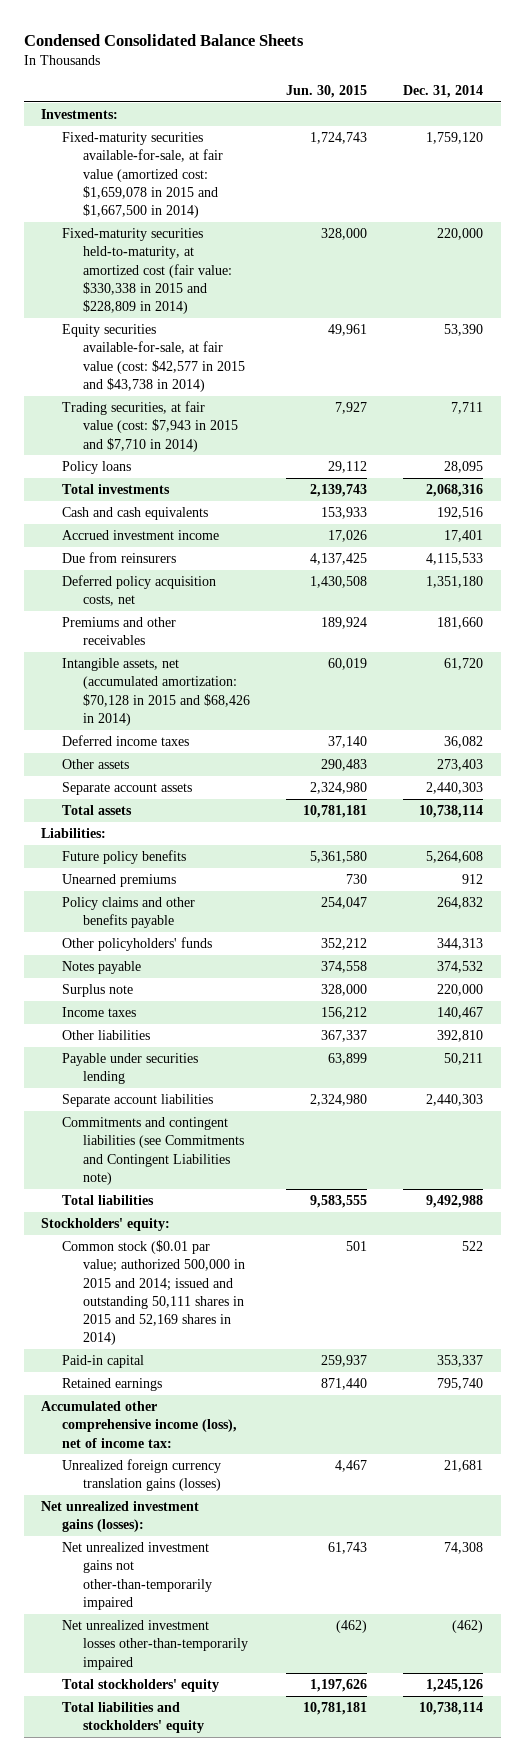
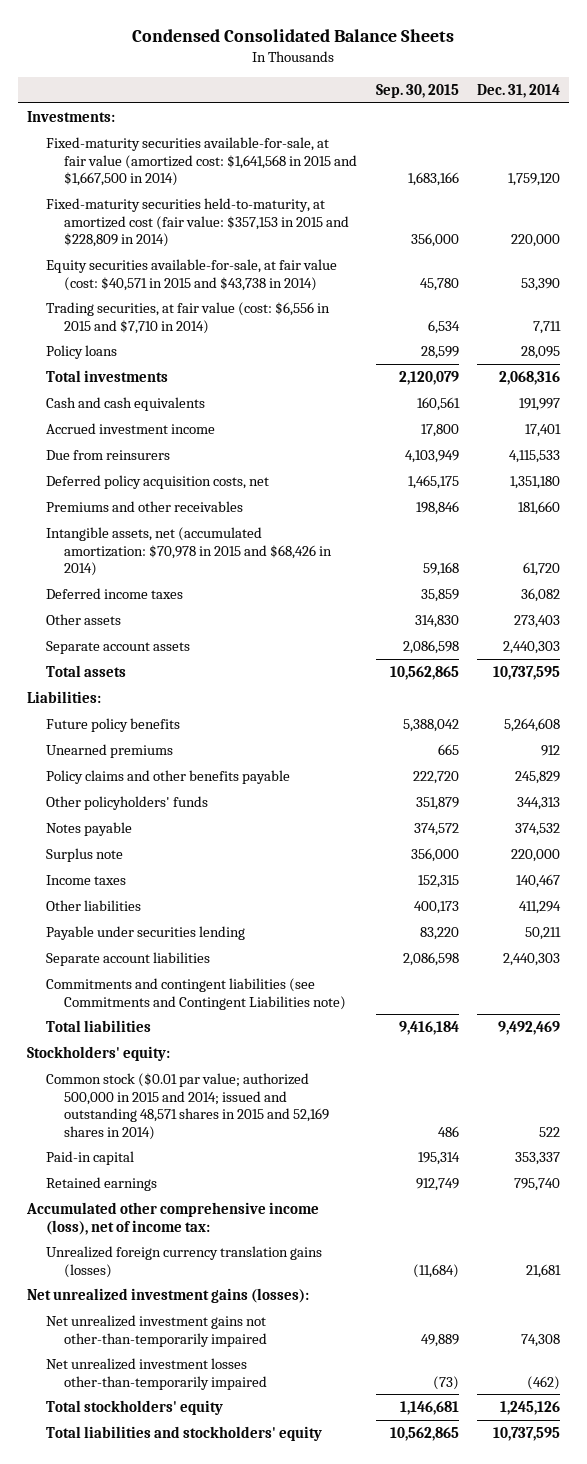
- | Jun. 30, 2015 | Dec. 31, 2014
+ | Sep. 30, 2015 | Dec. 31, 2014
- Fixed-maturity securities available-for-sale, at fair value (amortized cost: $1,659,078 in 2015 and $1,667,500 in 2014) | 1,724,743 | 1,759,120
- Fixed-maturity securities held-to-maturity, at amortized cost (fair value: $330,338 in 2015 and $228,809 in 2014) | 328,000 | 220,000
- Equity securities available-for-sale, at fair value (cost: $42,577 in 2015 and $43,738 in 2014) | 49,961 | 53,390
- Trading securities, at fair value (cost: $7,943 in 2015 and $7,710 in 2014) | 7,927 | 7,711
+ Fixed-maturity securities available-for-sale, at fair value (amortized cost: $1,641,568 in 2015 and $1,667,500 in 2014) | 1,683,166 | 1,759,120
+ Fixed-maturity securities held-to-maturity, at amortized cost (fair value: $357,153 in 2015 and $228,809 in 2014) | 356,000 | 220,000
+ Equity securities available-for-sale, at fair value (cost: $40,571 in 2015 and $43,738 in 2014) | 45,780 | 53,390
+ Trading securities, at fair value (cost: $6,556 in 2015 and $7,710 in 2014) | 6,534 | 7,711
- Cash and cash equivalents | 153,933 | 192,516
+ Cash and cash equivalents | 160,561 | 191,997
- Intangible assets, net (accumulated amortization: $70,128 in 2015 and $68,426 in 2014) | 60,019 | 61,720
+ Intangible assets, net (accumulated amortization: $70,978 in 2015 and $68,426 in 2014) | 59,168 | 61,720
- Total assets | 10,781,181 | 10,738,114
+ Total assets | 10,562,865 | 10,737,595
- Policy claims and other benefits payable | 254,047 | 264,832
+ Policy claims and other benefits payable | 222,720 | 245,829
- Other liabilities | 367,337 | 392,810
+ Other liabilities | 400,173 | 411,294
- Total liabilities | 9,583,555 | 9,492,988
+ Total liabilities | 9,416,184 | 9,492,469
- Common stock ($0.01 par value; authorized 500,000 in 2015 and 2014; issued and outstanding 50,111 shares in 2015 and 52,169 shares in 2014) | 501 | 522
+ Common stock ($0.01 par value; authorized 500,000 in 2015 and 2014; issued and outstanding 48,571 shares in 2015 and 52,169 shares in 2014) | 486 | 522
- Total liabilities and stockholders' equity | 10,781,181 | 10,738,114
+ Total liabilities and stockholders' equity | 10,562,865 | 10,737,595

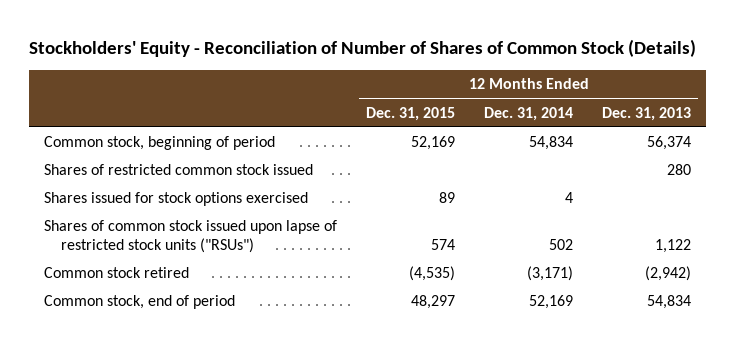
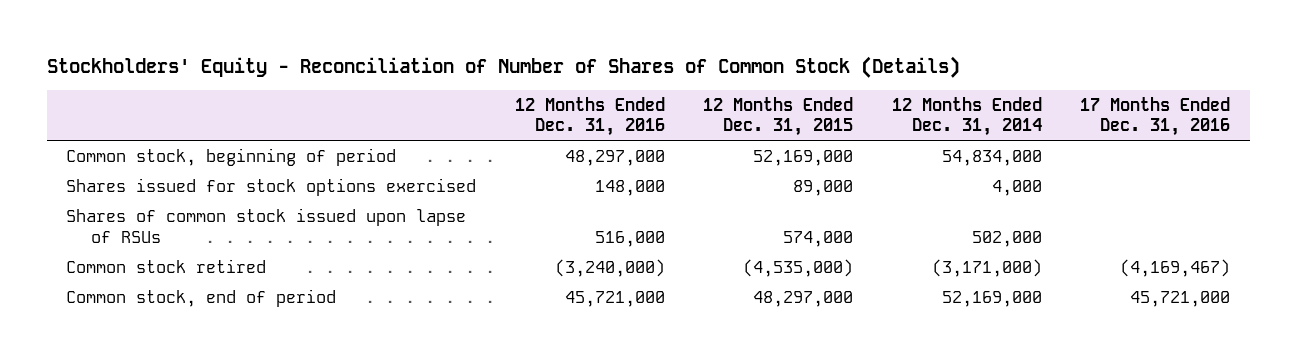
- | 12 Months Ended Dec. 31, 2015 | 12 Months Ended Dec. 31, 2014 | 12 Months Ended Dec. 31, 2013
+ | 12 Months Ended Dec. 31, 2016 | 12 Months Ended Dec. 31, 2015 | 12 Months Ended Dec. 31, 2014 | 17 Months Ended Dec. 31, 2016
- Common stock, beginning of period | 52,169 | 54,834 | 56,374
- Shares of restricted common stock issued | | | 280
- Shares issued for stock options exercised | 89 | 4 |
- Shares of common stock issued upon lapse of restricted stock units ("RSUs") | 574 | 502 | 1,122
- Common stock retired | (4,535) | (3,171) | (2,942)
- Common stock, end of period | 48,297 | 52,169 | 54,834
+ Common stock, beginning of period | 48,297,000 | 52,169,000 | 54,834,000 |
+ Shares issued for stock options exercised | 148,000 | 89,000 | 4,000 |
+ Shares of common stock issued upon lapse of RSUs | 516,000 | 574,000 | 502,000 |
+ Common stock retired | (3,240,000) | (4,535,000) | (3,171,000) | (4,169,467)
+ Common stock, end of period | 45,721,000 | 48,297,000 | 52,169,000 | 45,721,000

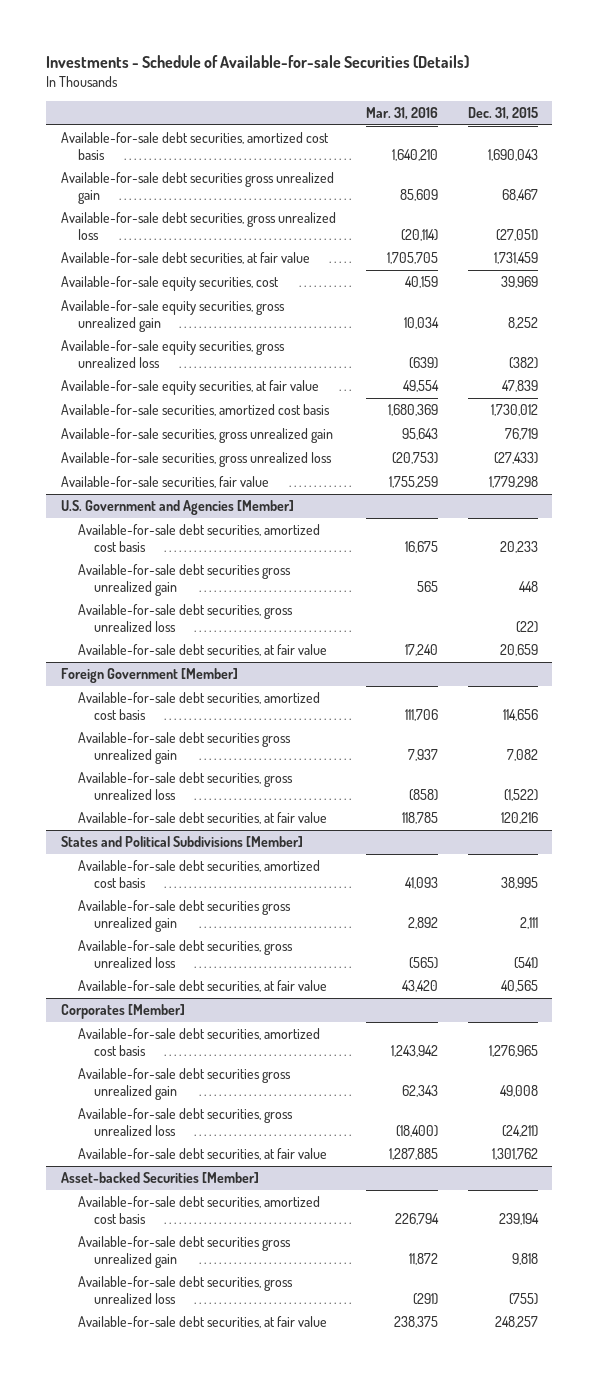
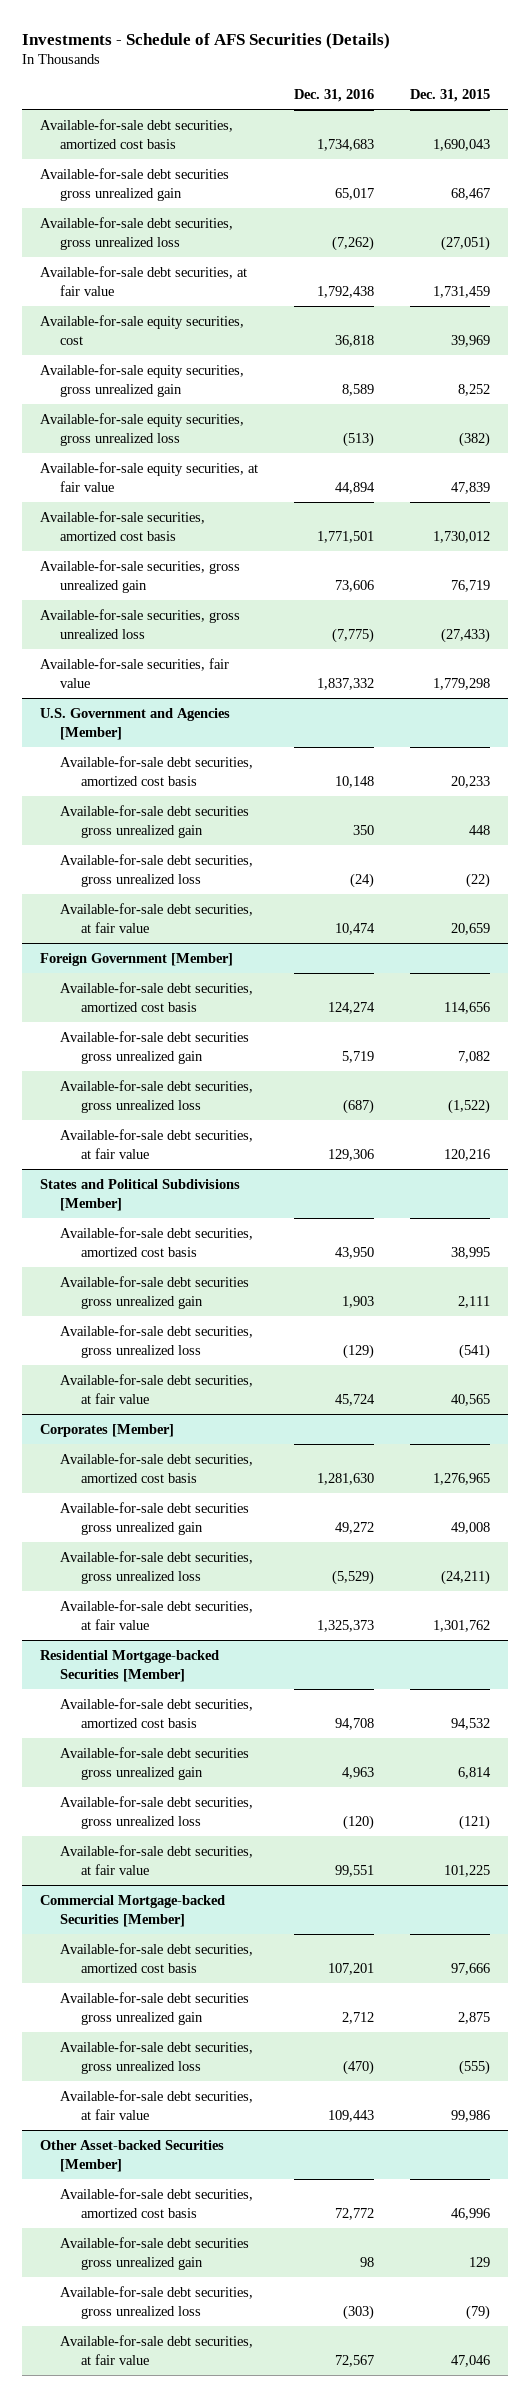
- Investments - Schedule of Available-for-sale Securities (Details)
+ Investments - Schedule of AFS Securities (Details)
- | Mar. 31, 2016 | Dec. 31, 2015
+ | Dec. 31, 2016 | Dec. 31, 2015
- Asset-backed Securities [Member]
- Available-for-sale debt securities, amortized cost basis | 226,794 | 239,194
- Available-for-sale debt securities gross unrealized gain | 11,872 | 9,818
- Available-for-sale debt securities, gross unrealized loss | (291) | (755)
- Available-for-sale debt securities, at fair value | 238,375 | 248,257
+ Residential Mortgage-backed Securities [Member]
+ Available-for-sale debt securities, amortized cost basis | 94,708 | 94,532
+ Available-for-sale debt securities gross unrealized gain | 4,963 | 6,814
+ Available-for-sale debt securities, gross unrealized loss | (120) | (121)
+ Available-for-sale debt securities, at fair value | 99,551 | 101,225
+ Commercial Mortgage-backed Securities [Member]
+ Available-for-sale debt securities, amortized cost basis | 107,201 | 97,666
+ Available-for-sale debt securities gross unrealized gain | 2,712 | 2,875
+ Available-for-sale debt securities, gross unrealized loss | (470) | (555)
+ Available-for-sale debt securities, at fair value | 109,443 | 99,986
+ Other Asset-backed Securities [Member]
+ Available-for-sale debt securities, amortized cost basis | 72,772 | 46,996
+ Available-for-sale debt securities gross unrealized gain | 98 | 129
+ Available-for-sale debt securities, gross unrealized loss | (303) | (79)
+ Available-for-sale debt securities, at fair value | 72,567 | 47,046

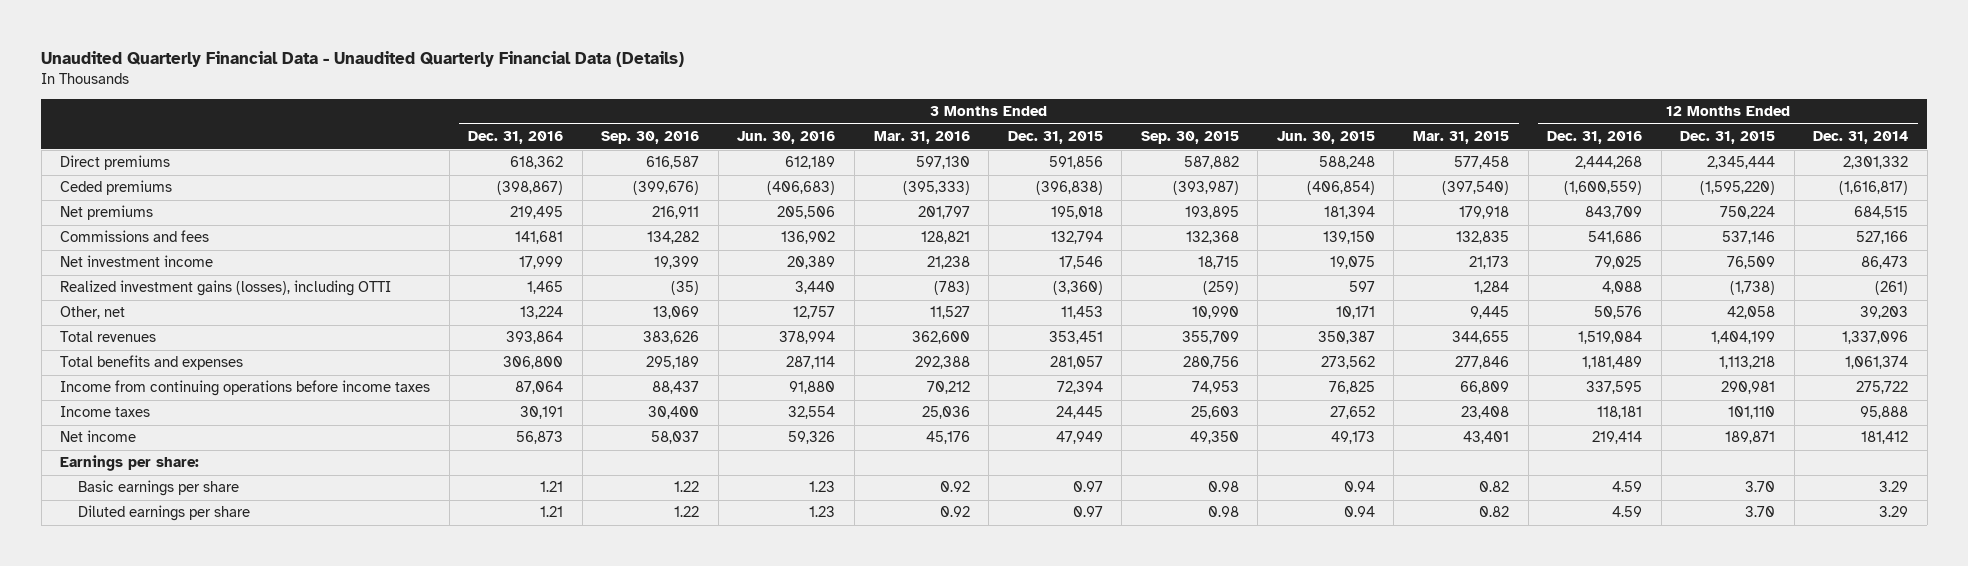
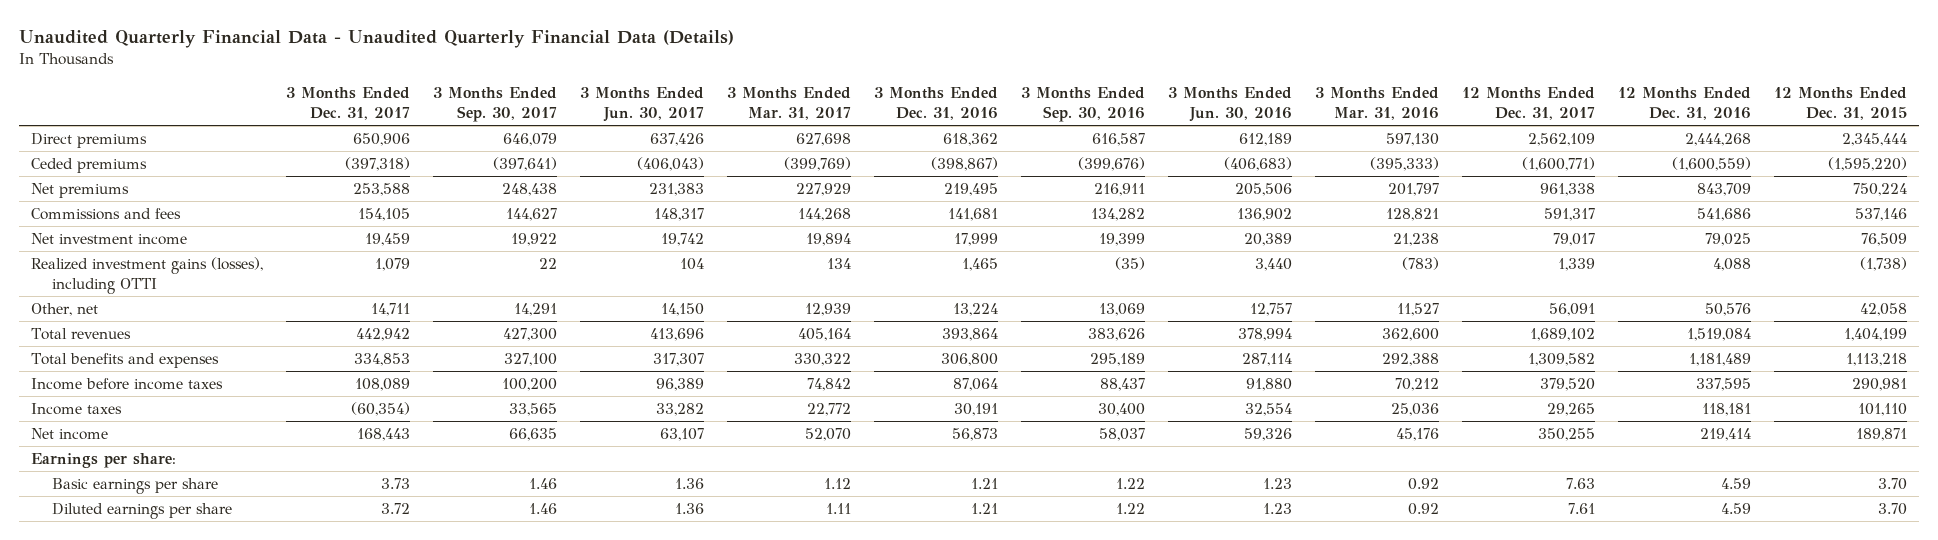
- | 3 Months Ended Dec. 31, 2016 | 3 Months Ended Sep. 30, 2016 | 3 Months Ended Jun. 30, 2016 | 3 Months Ended Mar. 31, 2016 | 3 Months Ended Dec. 31, 2015 | 3 Months Ended Sep. 30, 2015 | 3 Months Ended Jun. 30, 2015 | 3 Months Ended Mar. 31, 2015 | 12 Months Ended Dec. 31, 2016 | 12 Months Ended Dec. 31, 2015 | 12 Months Ended Dec. 31, 2014
+ | 3 Months Ended Dec. 31, 2017 | 3 Months Ended Sep. 30, 2017 | 3 Months Ended Jun. 30, 2017 | 3 Months Ended Mar. 31, 2017 | 3 Months Ended Dec. 31, 2016 | 3 Months Ended Sep. 30, 2016 | 3 Months Ended Jun. 30, 2016 | 3 Months Ended Mar. 31, 2016 | 12 Months Ended Dec. 31, 2017 | 12 Months Ended Dec. 31, 2016 | 12 Months Ended Dec. 31, 2015
- Income from continuing operations before income taxes | 87,064 | 88,437 | 91,880 | 70,212 | 72,394 | 74,953 | 76,825 | 66,809 | 337,595 | 290,981 | 275,722
+ Income before income taxes | 108,089 | 100,200 | 96,389 | 74,842 | 87,064 | 88,437 | 91,880 | 70,212 | 379,520 | 337,595 | 290,981

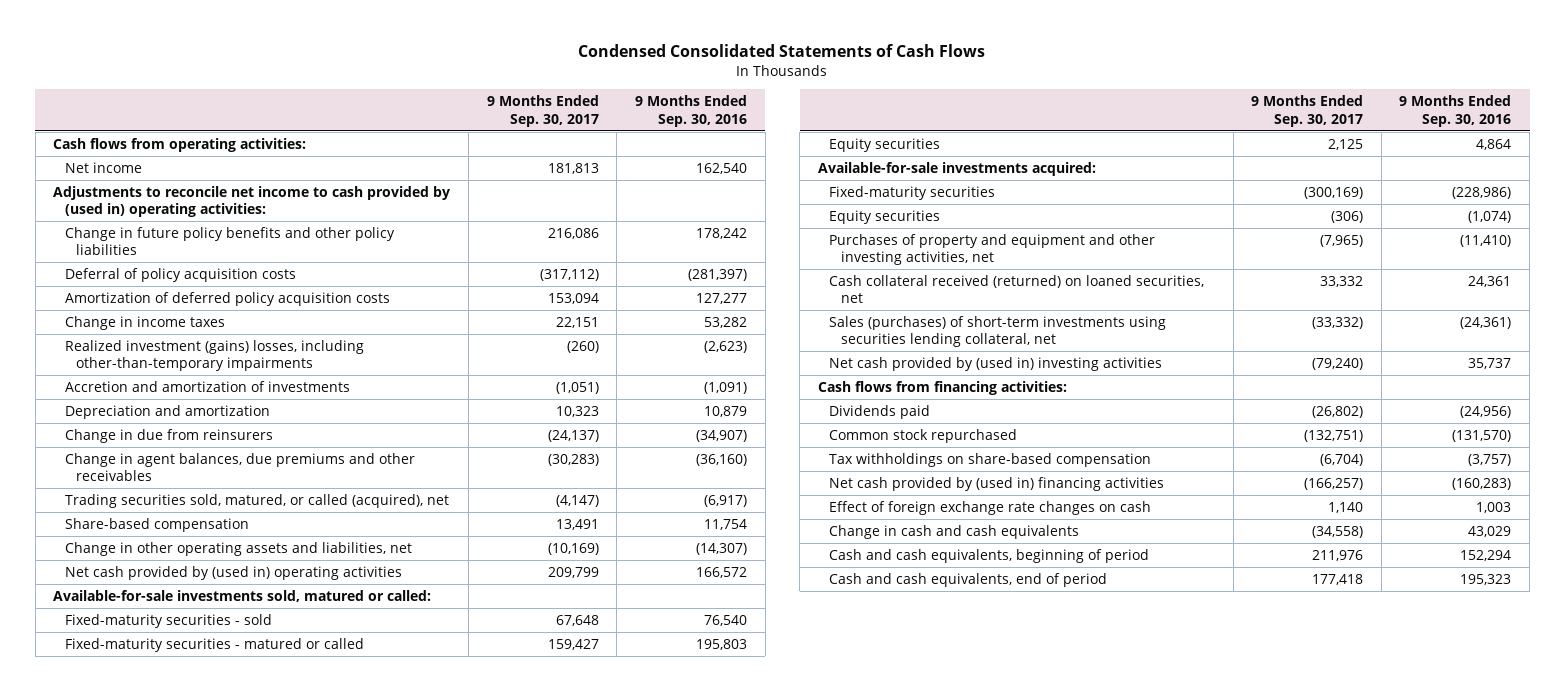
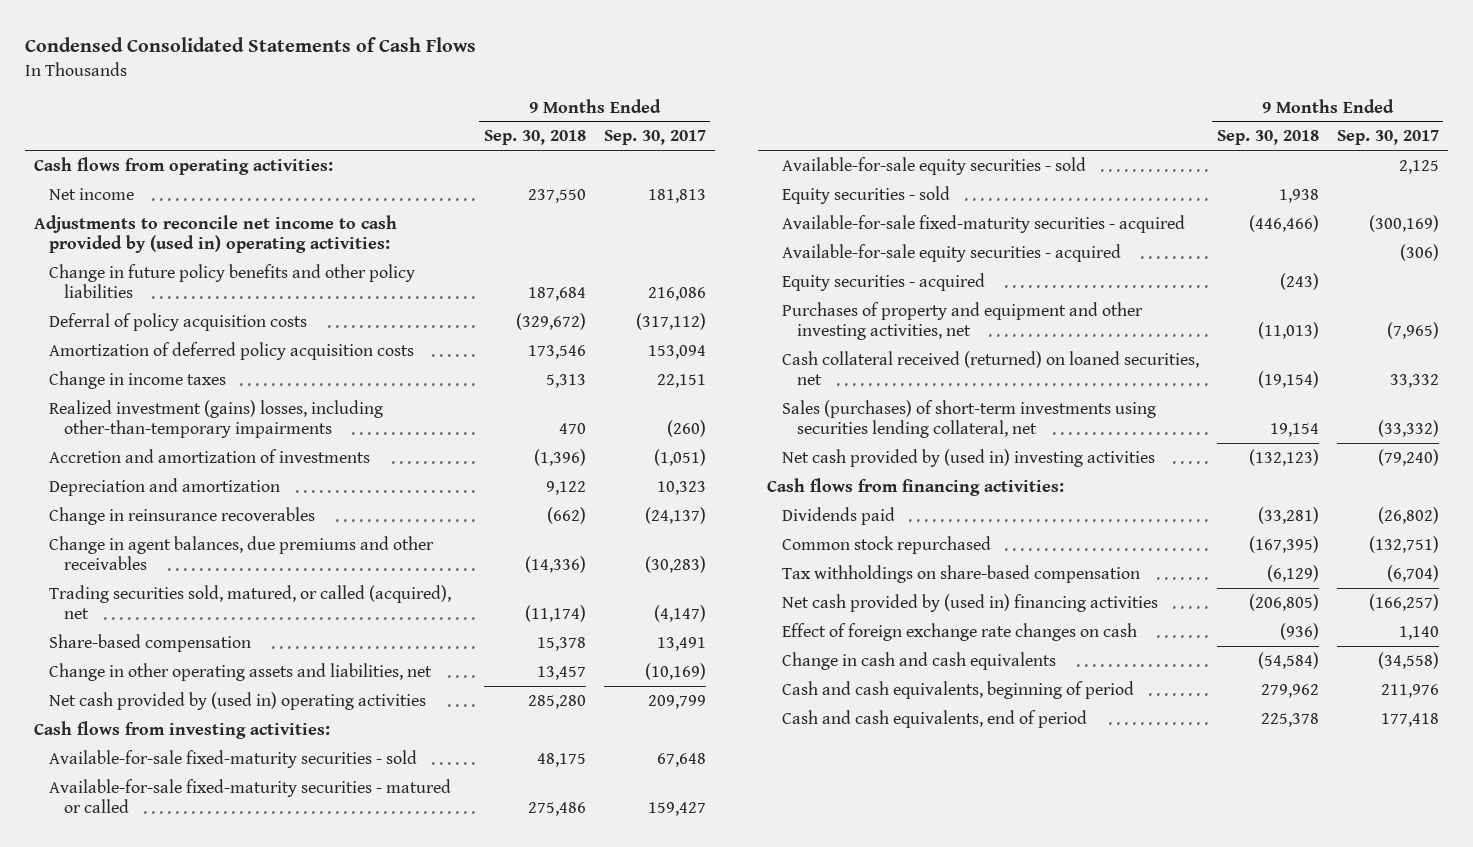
- | 9 Months Ended Sep. 30, 2017 | 9 Months Ended Sep. 30, 2016
+ | 9 Months Ended Sep. 30, 2018 | 9 Months Ended Sep. 30, 2017
- Change in due from reinsurers | (24,137) | (34,907)
+ Change in reinsurance recoverables | (662) | (24,137)
- Available-for-sale investments sold, matured or called:
- Fixed-maturity securities - sold | 67,648 | 76,540
- Fixed-maturity securities - matured or called | 159,427 | 195,803
- Equity securities | 2,125 | 4,864
- Available-for-sale investments acquired:
- Fixed-maturity securities | (300,169) | (228,986)
- Equity securities | (306) | (1,074)
+ Cash flows from investing activities:
+ Available-for-sale fixed-maturity securities - sold | 48,175 | 67,648
+ Available-for-sale fixed-maturity securities - matured or called | 275,486 | 159,427
+ Available-for-sale equity securities - sold | | 2,125
+ Equity securities - sold | 1,938 |
+ Available-for-sale fixed-maturity securities - acquired | (446,466) | (300,169)
+ Available-for-sale equity securities - acquired | | (306)
+ Equity securities - acquired | (243) |

